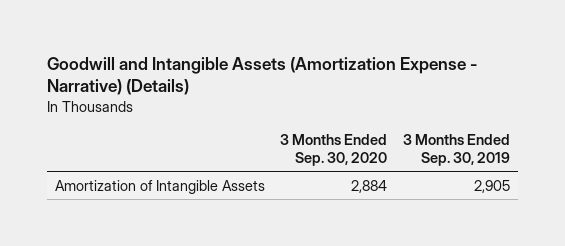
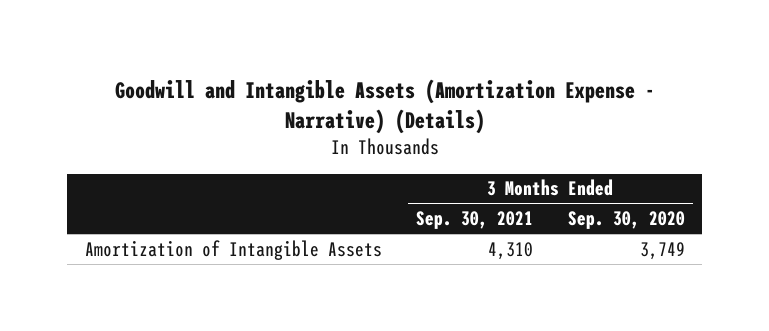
- | 3 Months Ended Sep. 30, 2020 | 3 Months Ended Sep. 30, 2019
+ | 3 Months Ended Sep. 30, 2021 | 3 Months Ended Sep. 30, 2020
- Amortization of Intangible Assets | 2,884 | 2,905
+ Amortization of Intangible Assets | 4,310 | 3,749

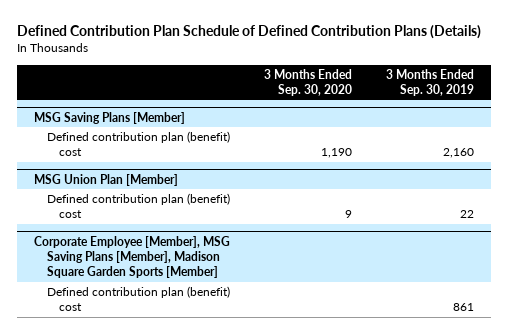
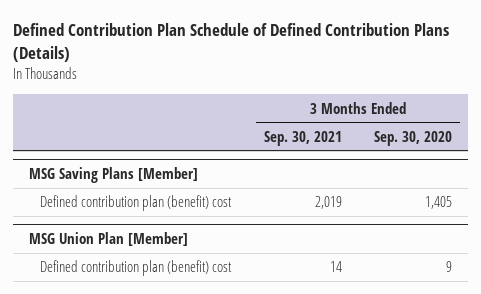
- | 3 Months Ended Sep. 30, 2020 | 3 Months Ended Sep. 30, 2019
+ | 3 Months Ended Sep. 30, 2021 | 3 Months Ended Sep. 30, 2020
@ MSG Saving Plans [Member]
- Defined contribution plan (benefit) cost | 1,190 | 2,160
+ Defined contribution plan (benefit) cost | 2,019 | 1,405
- Corporate Employee [Member], MSG Saving Plans [Member], Madison Square Garden Sports [Member]
- Defined contribution plan (benefit) cost | | 861

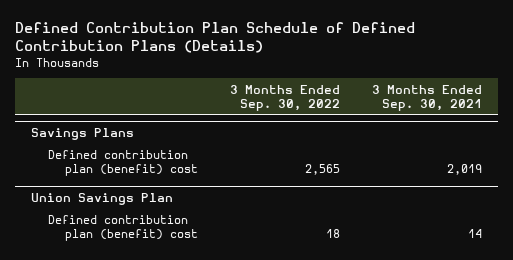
- | 3 Months Ended Sep. 30, 2021 | 3 Months Ended Sep. 30, 2020
+ | 3 Months Ended Sep. 30, 2022 | 3 Months Ended Sep. 30, 2021
- MSG Saving Plans [Member]
+ Savings Plans
- MSG Union Plan [Member]
+ Union Savings Plan

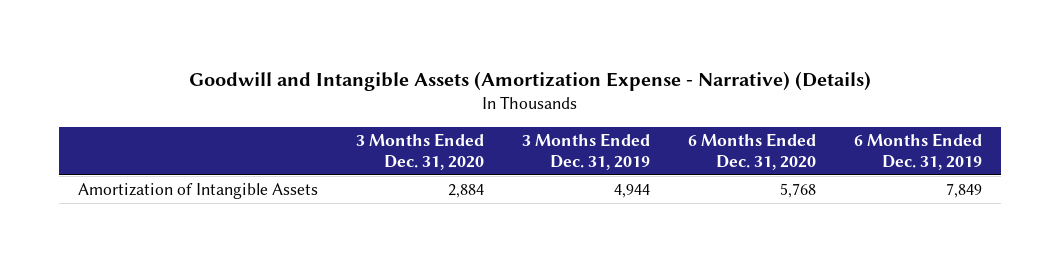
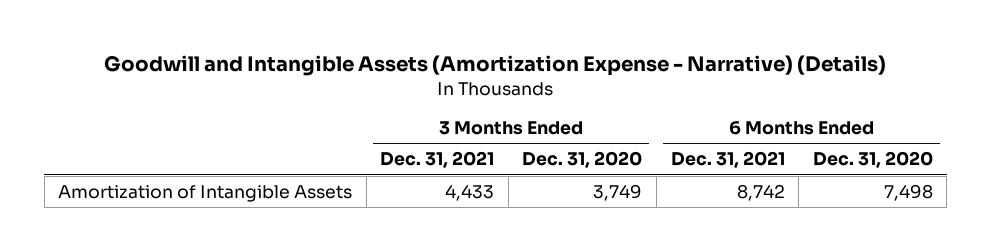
- | 3 Months Ended Dec. 31, 2020 | 3 Months Ended Dec. 31, 2019 | 6 Months Ended Dec. 31, 2020 | 6 Months Ended Dec. 31, 2019
+ | 3 Months Ended Dec. 31, 2021 | 3 Months Ended Dec. 31, 2020 | 6 Months Ended Dec. 31, 2021 | 6 Months Ended Dec. 31, 2020
- Amortization of Intangible Assets | 2,884 | 4,944 | 5,768 | 7,849
+ Amortization of Intangible Assets | 4,433 | 3,749 | 8,742 | 7,498

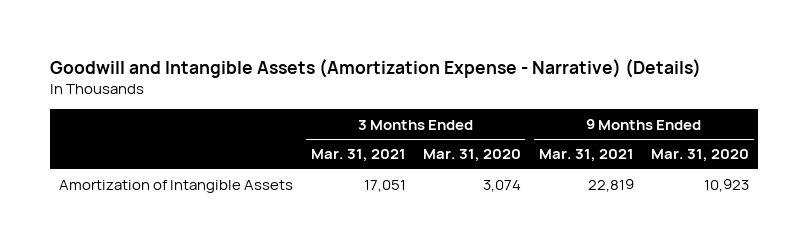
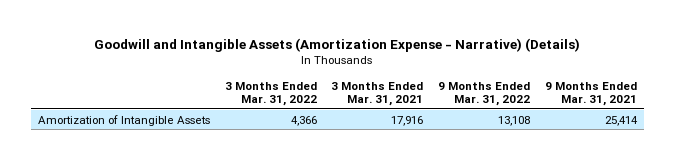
- | 3 Months Ended Mar. 31, 2021 | 3 Months Ended Mar. 31, 2020 | 9 Months Ended Mar. 31, 2021 | 9 Months Ended Mar. 31, 2020
+ | 3 Months Ended Mar. 31, 2022 | 3 Months Ended Mar. 31, 2021 | 9 Months Ended Mar. 31, 2022 | 9 Months Ended Mar. 31, 2021
- Amortization of Intangible Assets | 17,051 | 3,074 | 22,819 | 10,923
+ Amortization of Intangible Assets | 4,366 | 17,916 | 13,108 | 25,414

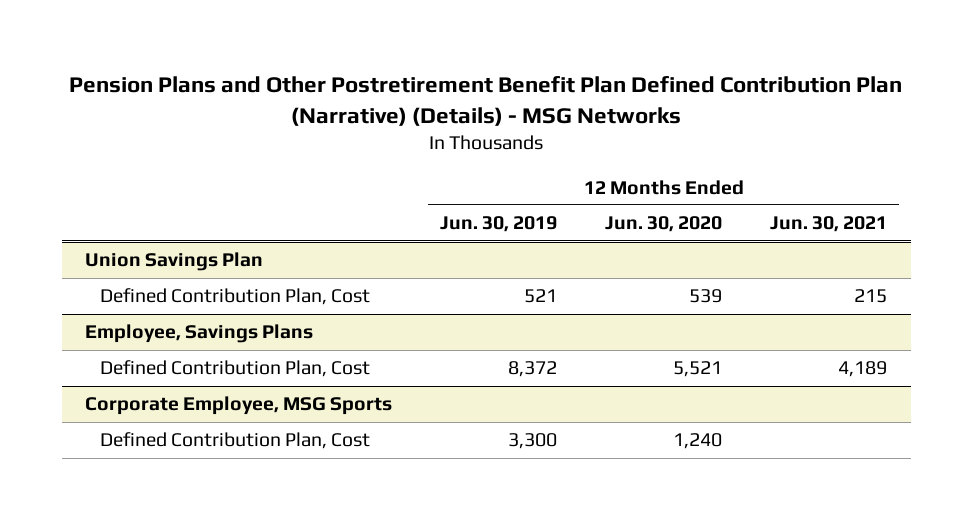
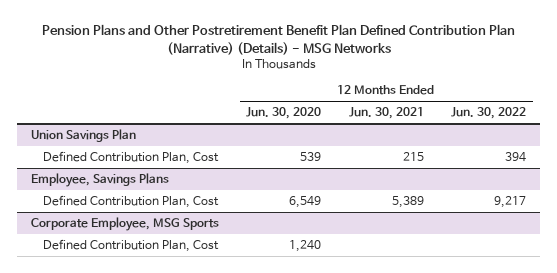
- | 12 Months Ended Jun. 30, 2019 | 12 Months Ended Jun. 30, 2020 | 12 Months Ended Jun. 30, 2021
+ | 12 Months Ended Jun. 30, 2020 | 12 Months Ended Jun. 30, 2021 | 12 Months Ended Jun. 30, 2022
@ Employee, Savings Plans
- Defined Contribution Plan, Cost | 8,372 | 5,521 | 4,189
+ Defined Contribution Plan, Cost | 6,549 | 5,389 | 9,217

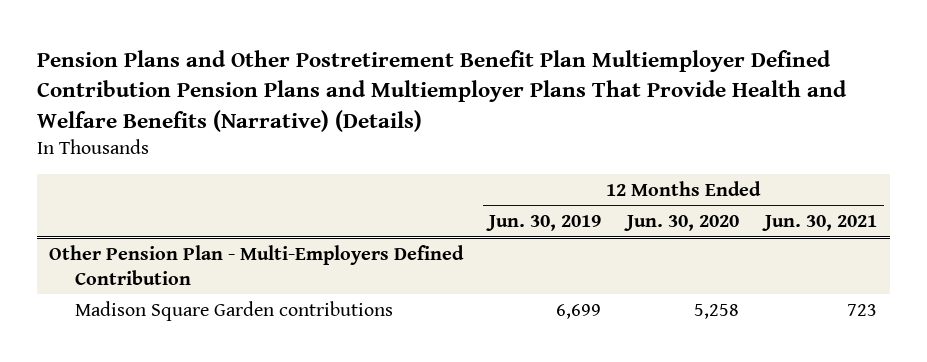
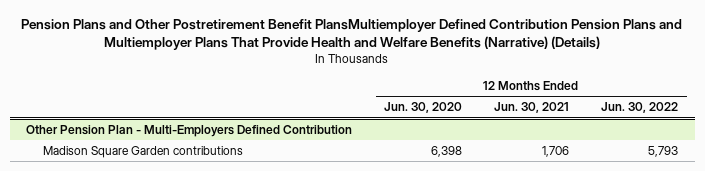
- Pension Plans and Other Postretirement Benefit Plan Multiemployer Defined Contribution Pension Plans and Multiemployer Plans That Provide Health and Welfare Benefits (Narrative) (Details)
+ Pension Plans and Other Postretirement Benefit PlansMultiemployer Defined Contribution Pension Plans and Multiemployer Plans That Provide Health and Welfare Benefits (Narrative) (Details)
- | 12 Months Ended Jun. 30, 2019 | 12 Months Ended Jun. 30, 2020 | 12 Months Ended Jun. 30, 2021
+ | 12 Months Ended Jun. 30, 2020 | 12 Months Ended Jun. 30, 2021 | 12 Months Ended Jun. 30, 2022
@ Other Pension Plan - Multi-Employers Defined Contribution
- Madison Square Garden contributions | 6,699 | 5,258 | 723
+ Madison Square Garden contributions | 6,398 | 1,706 | 5,793

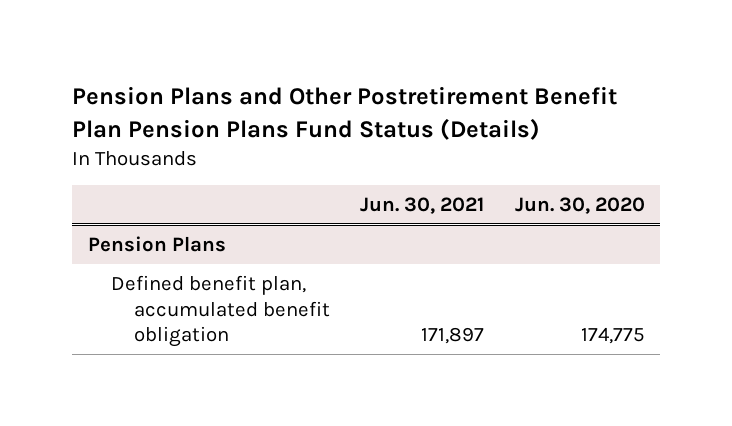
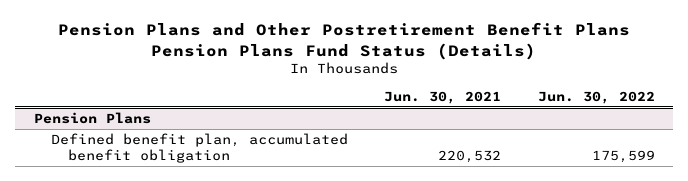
- Pension Plans and Other Postretirement Benefit Plan Pension Plans Fund Status (Details)
+ Pension Plans and Other Postretirement Benefit Plans Pension Plans Fund Status (Details)
- | Jun. 30, 2021 | Jun. 30, 2020
+ | Jun. 30, 2021 | Jun. 30, 2022
@ Pension Plans
- Defined benefit plan, accumulated benefit obligation | 171,897 | 174,775
+ Defined benefit plan, accumulated benefit obligation | 220,532 | 175,599

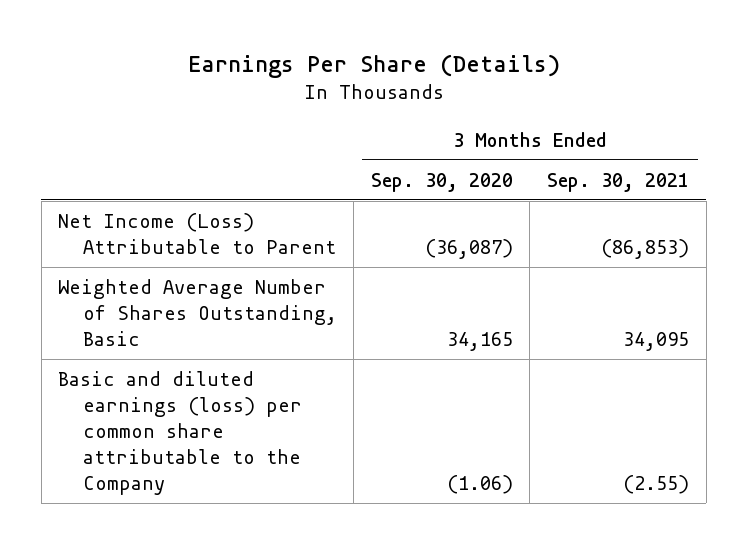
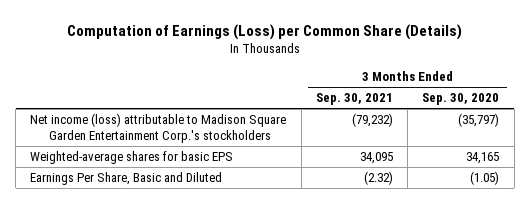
- Earnings Per Share (Details)
+ Computation of Earnings (Loss) per Common Share (Details)
- | 3 Months Ended Sep. 30, 2020 | 3 Months Ended Sep. 30, 2021
+ | 3 Months Ended Sep. 30, 2021 | 3 Months Ended Sep. 30, 2020
- Net Income (Loss) Attributable to Parent | (36,087) | (86,853)
- Weighted Average Number of Shares Outstanding, Basic | 34,165 | 34,095
- Basic and diluted earnings (loss) per common share attributable to the Company | (1.06) | (2.55)
+ Net income (loss) attributable to Madison Square Garden Entertainment Corp.'s stockholders | (79,232) | (35,797)
+ Weighted-average shares for basic EPS | 34,095 | 34,165
+ Earnings Per Share, Basic and Diluted | (2.32) | (1.05)

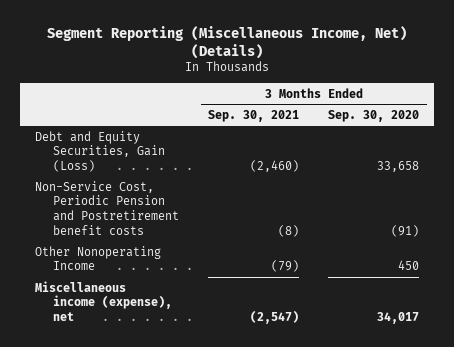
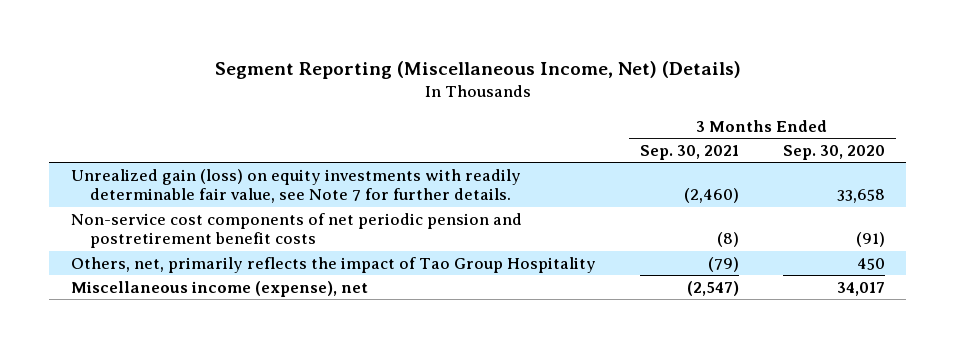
- Debt and Equity Securities, Gain (Loss) | (2,460) | 33,658
- Non-Service Cost, Periodic Pension and Postretirement benefit costs | (8) | (91)
- Other Nonoperating Income | (79) | 450
+ Unrealized gain (loss) on equity investments with readily determinable fair value, see Note 7 for further details. | (2,460) | 33,658
+ Non-service cost components of net periodic pension and postretirement benefit costs | (8) | (91)
+ Others, net, primarily reflects the impact of Tao Group Hospitality | (79) | 450

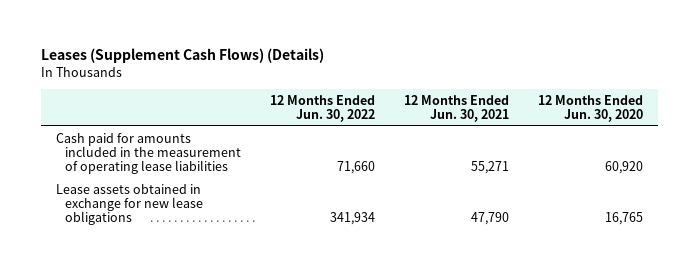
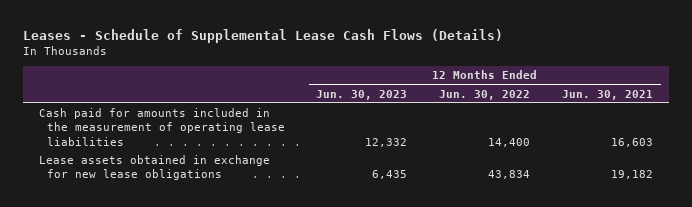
- Leases (Supplement Cash Flows) (Details)
+ Leases - Schedule of Supplemental Lease Cash Flows (Details)
- | 12 Months Ended Jun. 30, 2022 | 12 Months Ended Jun. 30, 2021 | 12 Months Ended Jun. 30, 2020
+ | 12 Months Ended Jun. 30, 2023 | 12 Months Ended Jun. 30, 2022 | 12 Months Ended Jun. 30, 2021
- Cash paid for amounts included in the measurement of operating lease liabilities | 71,660 | 55,271 | 60,920
- Lease assets obtained in exchange for new lease obligations | 341,934 | 47,790 | 16,765
+ Cash paid for amounts included in the measurement of operating lease liabilities | 12,332 | 14,400 | 16,603
+ Lease assets obtained in exchange for new lease obligations | 6,435 | 43,834 | 19,182

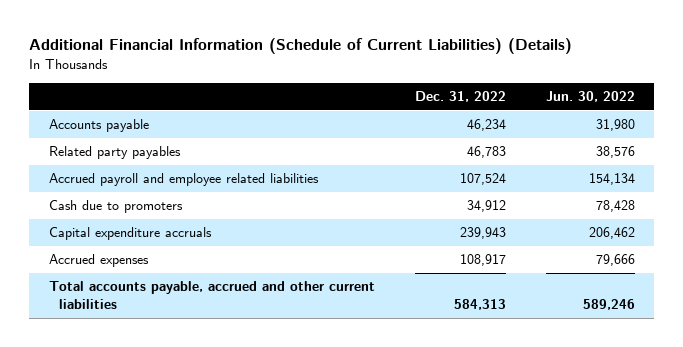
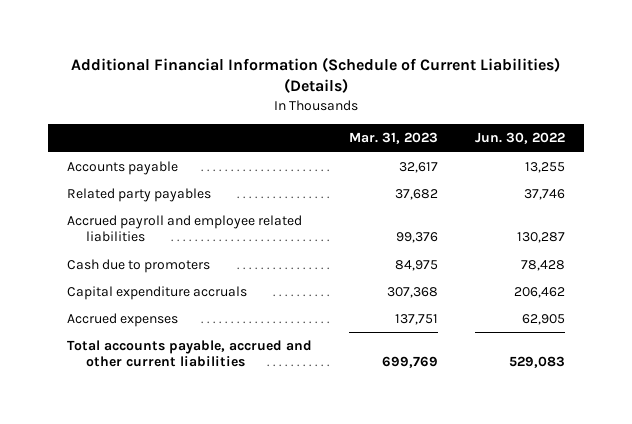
- | Dec. 31, 2022 | Jun. 30, 2022
+ | Mar. 31, 2023 | Jun. 30, 2022
- Accounts payable | 46,234 | 31,980
- Related party payables | 46,783 | 38,576
- Accrued payroll and employee related liabilities | 107,524 | 154,134
+ Accounts payable | 32,617 | 13,255
+ Related party payables | 37,682 | 37,746
+ Accrued payroll and employee related liabilities | 99,376 | 130,287
- Accrued expenses | 108,917 | 79,666
- Total accounts payable, accrued and other current liabilities | 584,313 | 589,246
+ Accrued expenses | 137,751 | 62,905
+ Total accounts payable, accrued and other current liabilities | 699,769 | 529,083

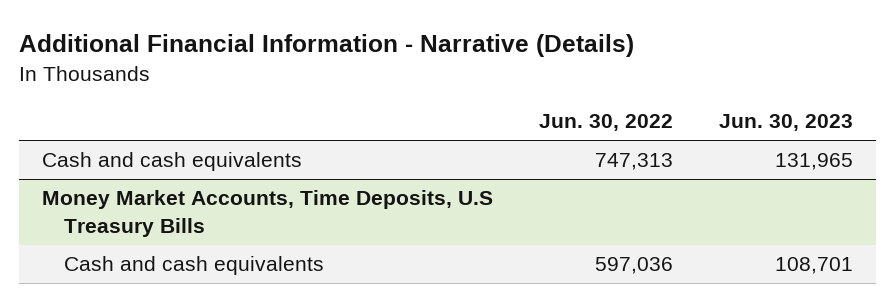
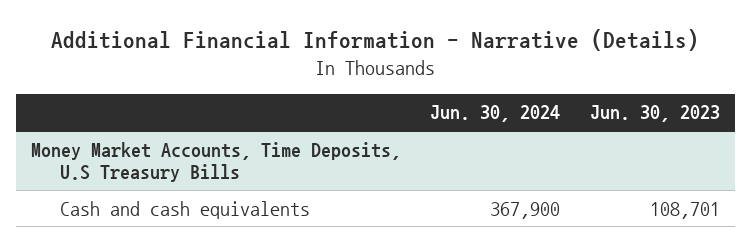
- | Jun. 30, 2022 | Jun. 30, 2023
+ | Jun. 30, 2024 | Jun. 30, 2023
- Cash and cash equivalents | 747,313 | 131,965

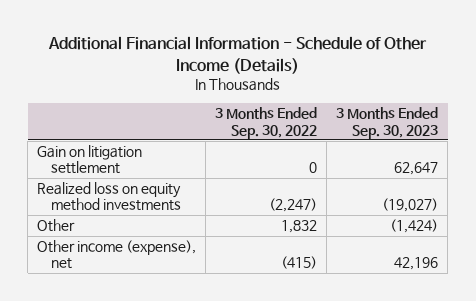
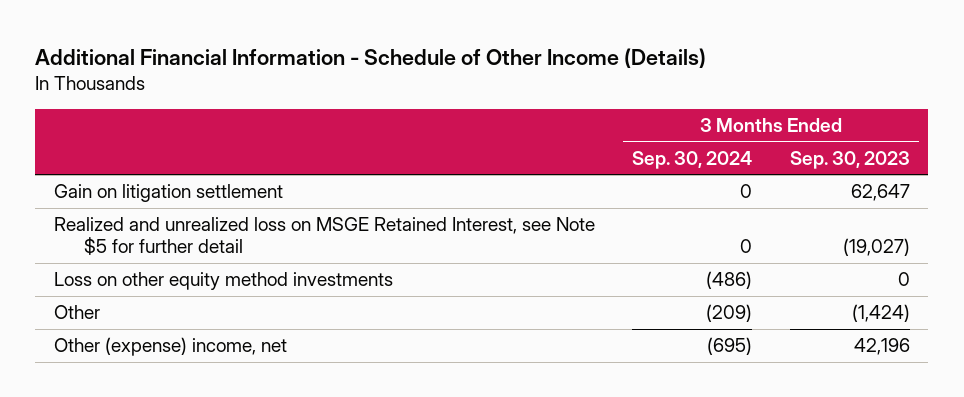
- | 3 Months Ended Sep. 30, 2022 | 3 Months Ended Sep. 30, 2023
+ | 3 Months Ended Sep. 30, 2024 | 3 Months Ended Sep. 30, 2023
- Realized loss on equity method investments | (2,247) | (19,027)
+ Realized and unrealized loss on MSGE Retained Interest, see Note $5 for further detail | 0 | (19,027)
+ Loss on other equity method investments | (486) | 0
- Other income (expense), net | (415) | 42,196
+ Other (expense) income, net | (695) | 42,196

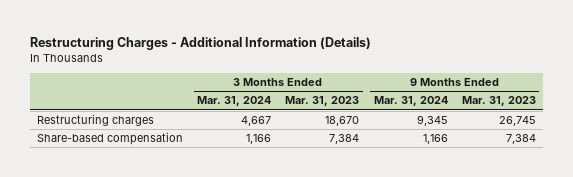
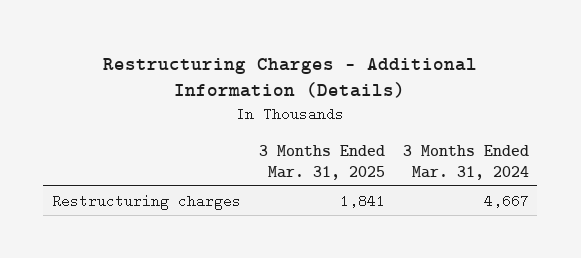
- | 3 Months Ended Mar. 31, 2024 | 3 Months Ended Mar. 31, 2023 | 9 Months Ended Mar. 31, 2024 | 9 Months Ended Mar. 31, 2023
+ | 3 Months Ended Mar. 31, 2025 | 3 Months Ended Mar. 31, 2024
- Share-based compensation | 1,166 | 7,384 | 1,166 | 7,384

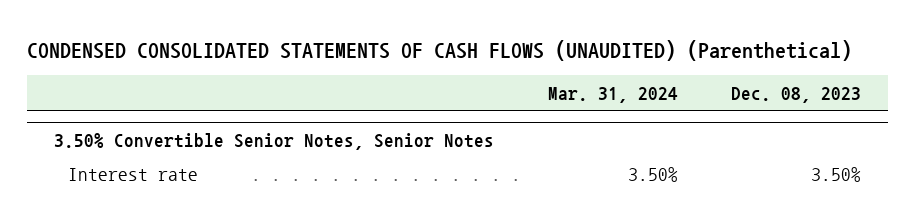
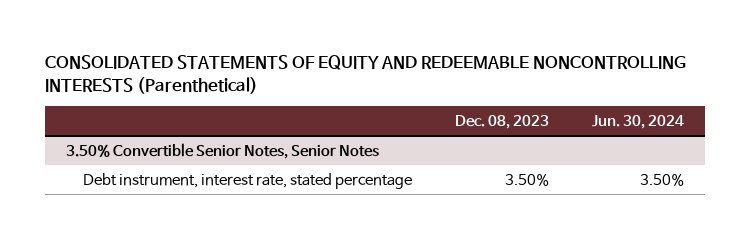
- CONDENSED CONSOLIDATED STATEMENTS OF CASH FLOWS (UNAUDITED) (Parenthetical)
+ CONSOLIDATED STATEMENTS OF EQUITY AND REDEEMABLE NONCONTROLLING INTERESTS (Parenthetical)
- | Mar. 31, 2024 | Dec. 08, 2023
+ | Dec. 08, 2023 | Jun. 30, 2024
@ 3.50% Convertible Senior Notes, Senior Notes
- Interest rate | 3.50% | 3.50%
+ Debt instrument, interest rate, stated percentage | 3.50% | 3.50%

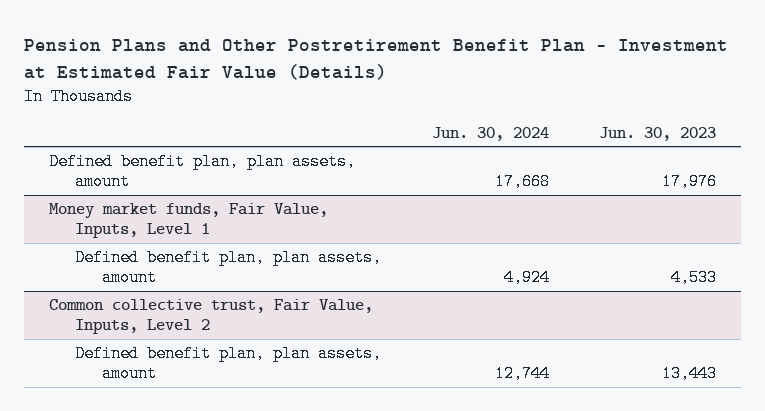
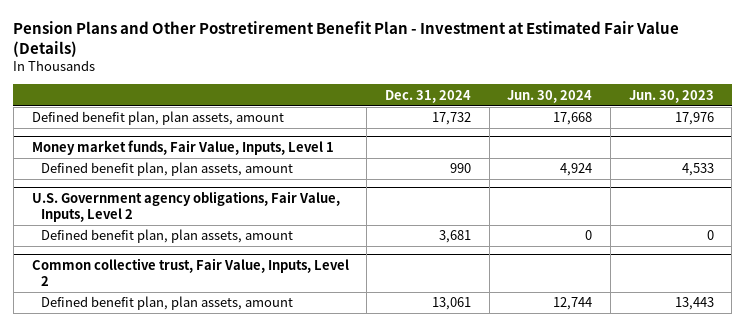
- | Jun. 30, 2024 | Jun. 30, 2023
+ | Dec. 31, 2024 | Jun. 30, 2024 | Jun. 30, 2023
+ U.S. Government agency obligations, Fair Value, Inputs, Level 2
+ Defined benefit plan, plan assets, amount | 3,681 | 0 | 0

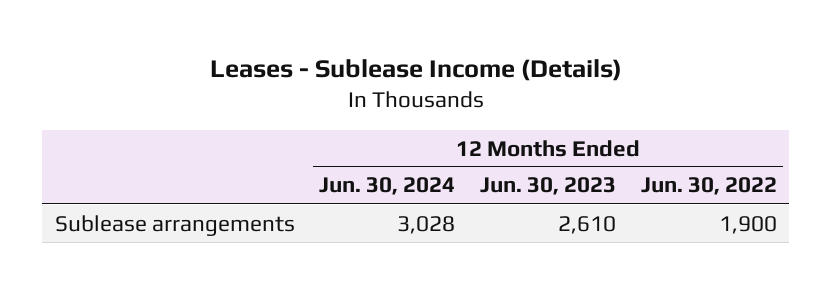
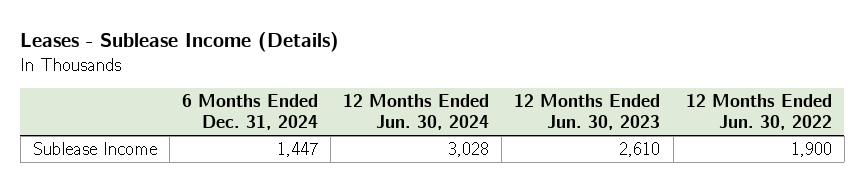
- | 12 Months Ended Jun. 30, 2024 | 12 Months Ended Jun. 30, 2023 | 12 Months Ended Jun. 30, 2022
+ | 6 Months Ended Dec. 31, 2024 | 12 Months Ended Jun. 30, 2024 | 12 Months Ended Jun. 30, 2023 | 12 Months Ended Jun. 30, 2022
- Sublease arrangements | 3,028 | 2,610 | 1,900
+ Sublease Income | 1,447 | 3,028 | 2,610 | 1,900

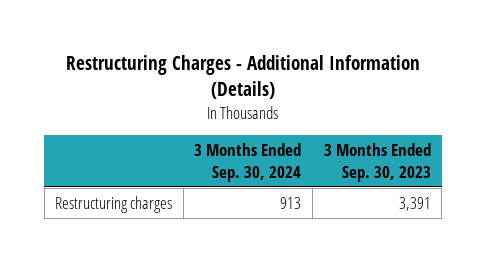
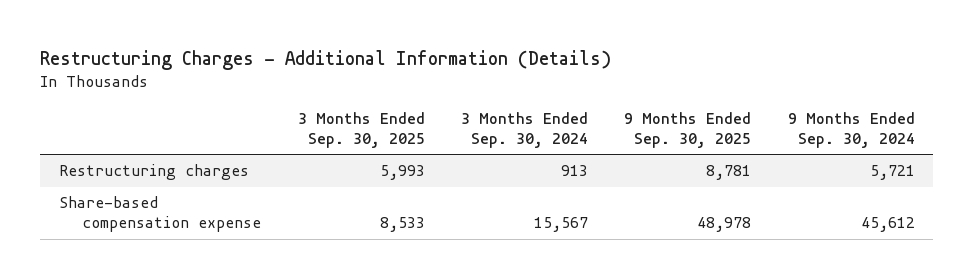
- | 3 Months Ended Sep. 30, 2024 | 3 Months Ended Sep. 30, 2023
+ | 3 Months Ended Sep. 30, 2025 | 3 Months Ended Sep. 30, 2024 | 9 Months Ended Sep. 30, 2025 | 9 Months Ended Sep. 30, 2024
+ Share-based compensation expense | 8,533 | 15,567 | 48,978 | 45,612

